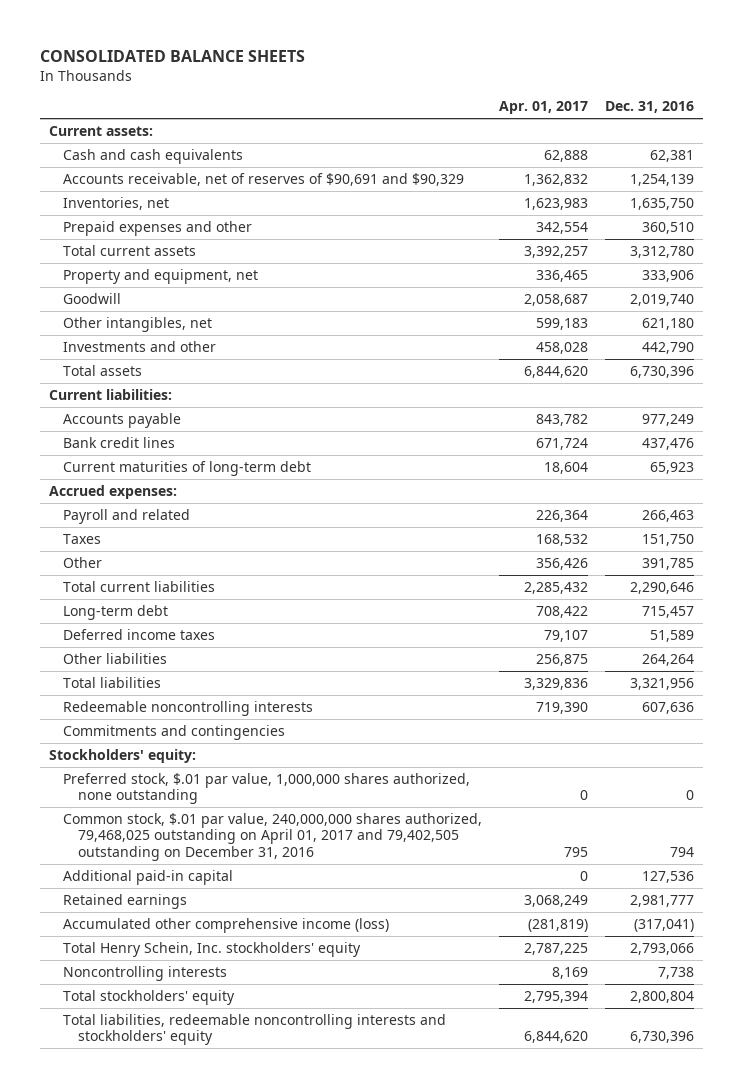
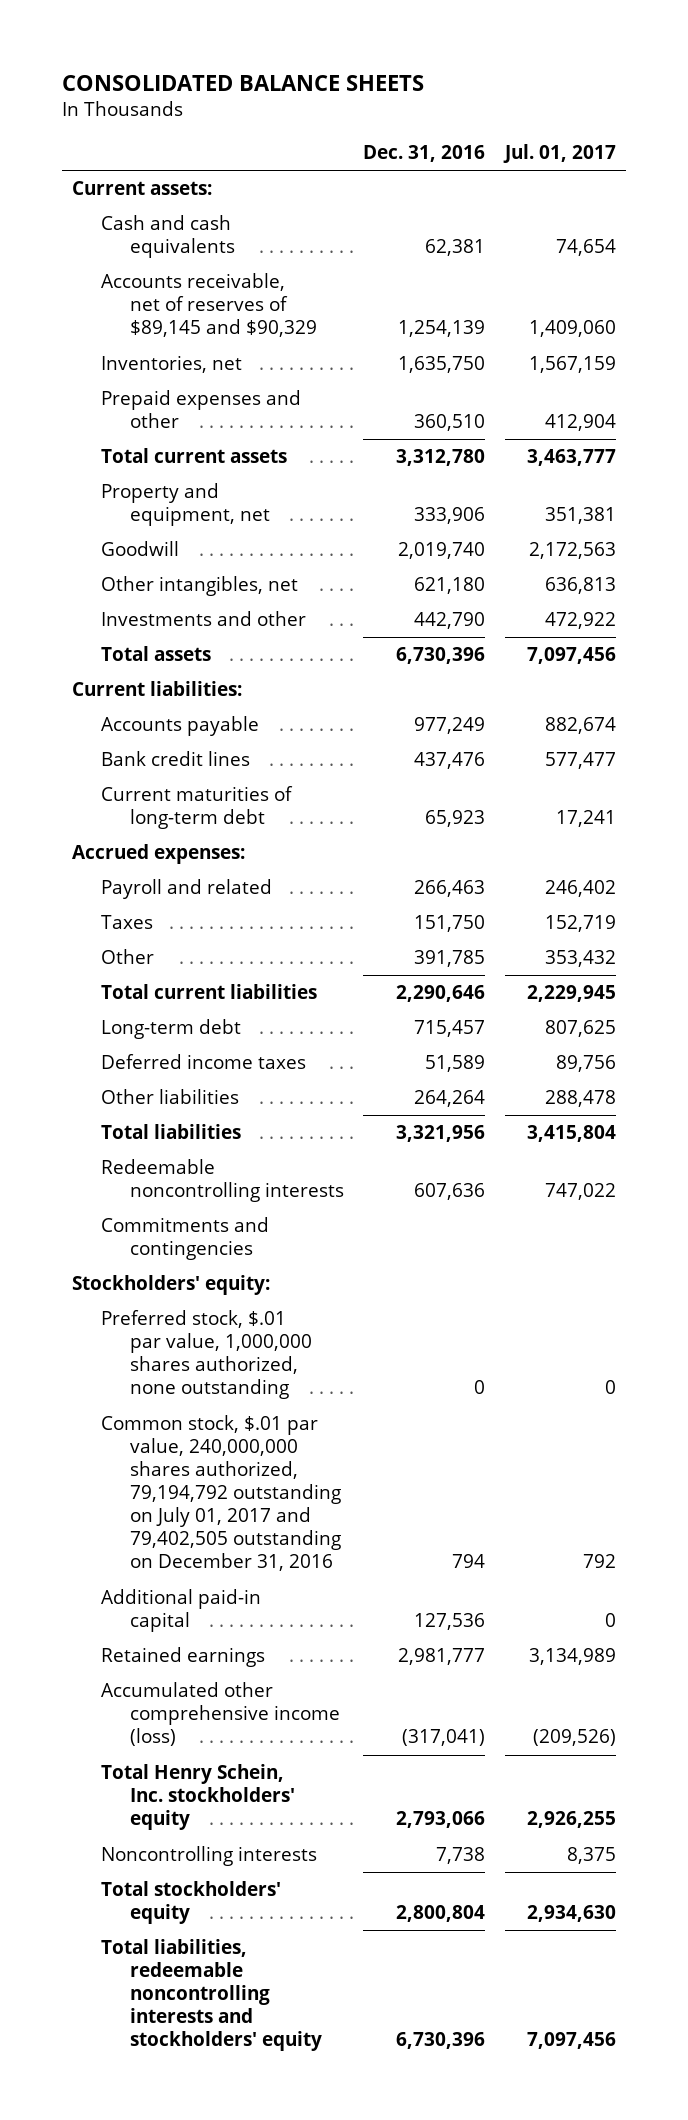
- | Apr. 01, 2017 | Dec. 31, 2016
+ | Dec. 31, 2016 | Jul. 01, 2017
- Accounts receivable, net of reserves of $90,691 and $90,329 | 1,362,832 | 1,254,139
+ Accounts receivable, net of reserves of $89,145 and $90,329 | 1,254,139 | 1,409,060
- Common stock, $.01 par value, 240,000,000 shares authorized, 79,468,025 outstanding on April 01, 2017 and 79,402,505 outstanding on December 31, 2016 | 795 | 794
+ Common stock, $.01 par value, 240,000,000 shares authorized, 79,194,792 outstanding on July 01, 2017 and 79,402,505 outstanding on December 31, 2016 | 794 | 792

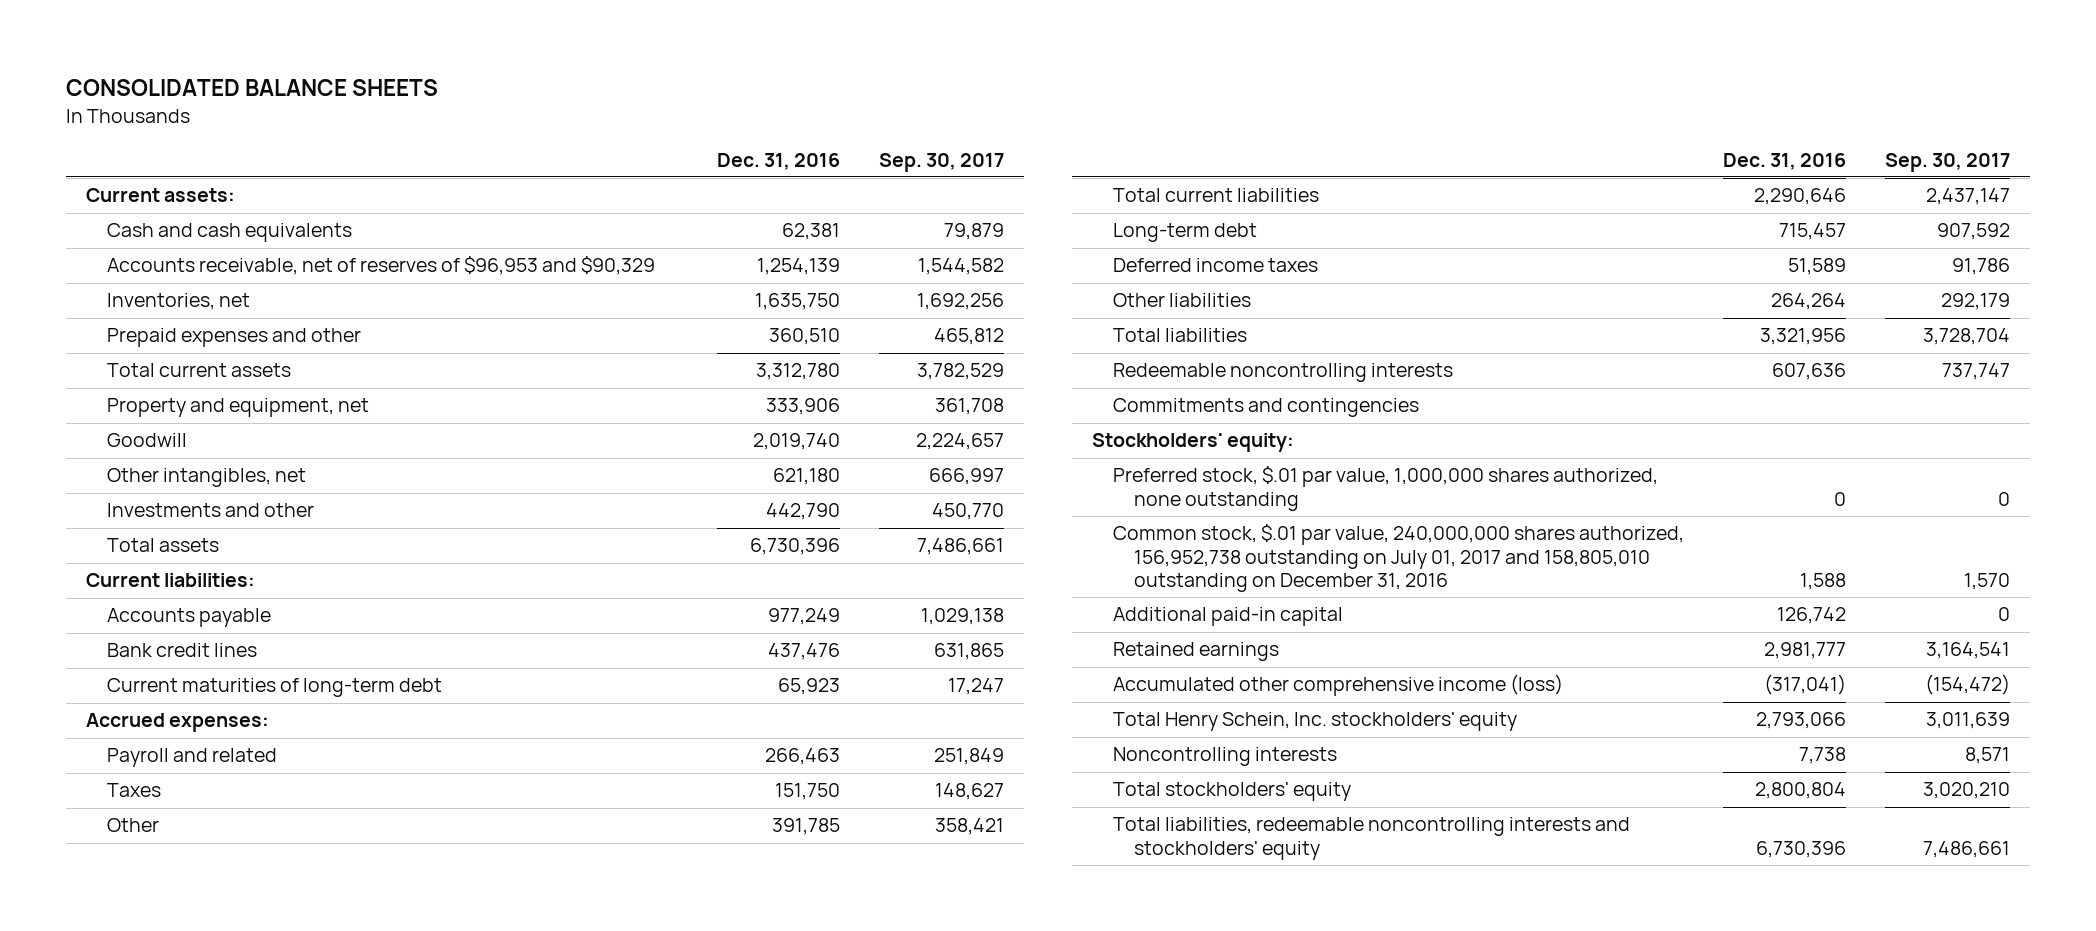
- | Dec. 31, 2016 | Jul. 01, 2017
+ | Dec. 31, 2016 | Sep. 30, 2017
- Accounts receivable, net of reserves of $89,145 and $90,329 | 1,254,139 | 1,409,060
+ Accounts receivable, net of reserves of $96,953 and $90,329 | 1,254,139 | 1,544,582
- Common stock, $.01 par value, 240,000,000 shares authorized, 79,194,792 outstanding on July 01, 2017 and 79,402,505 outstanding on December 31, 2016 | 794 | 792
- Additional paid-in capital | 127,536 | 0
+ Common stock, $.01 par value, 240,000,000 shares authorized, 156,952,738 outstanding on July 01, 2017 and 158,805,010 outstanding on December 31, 2016 | 1,588 | 1,570
+ Additional paid-in capital | 126,742 | 0

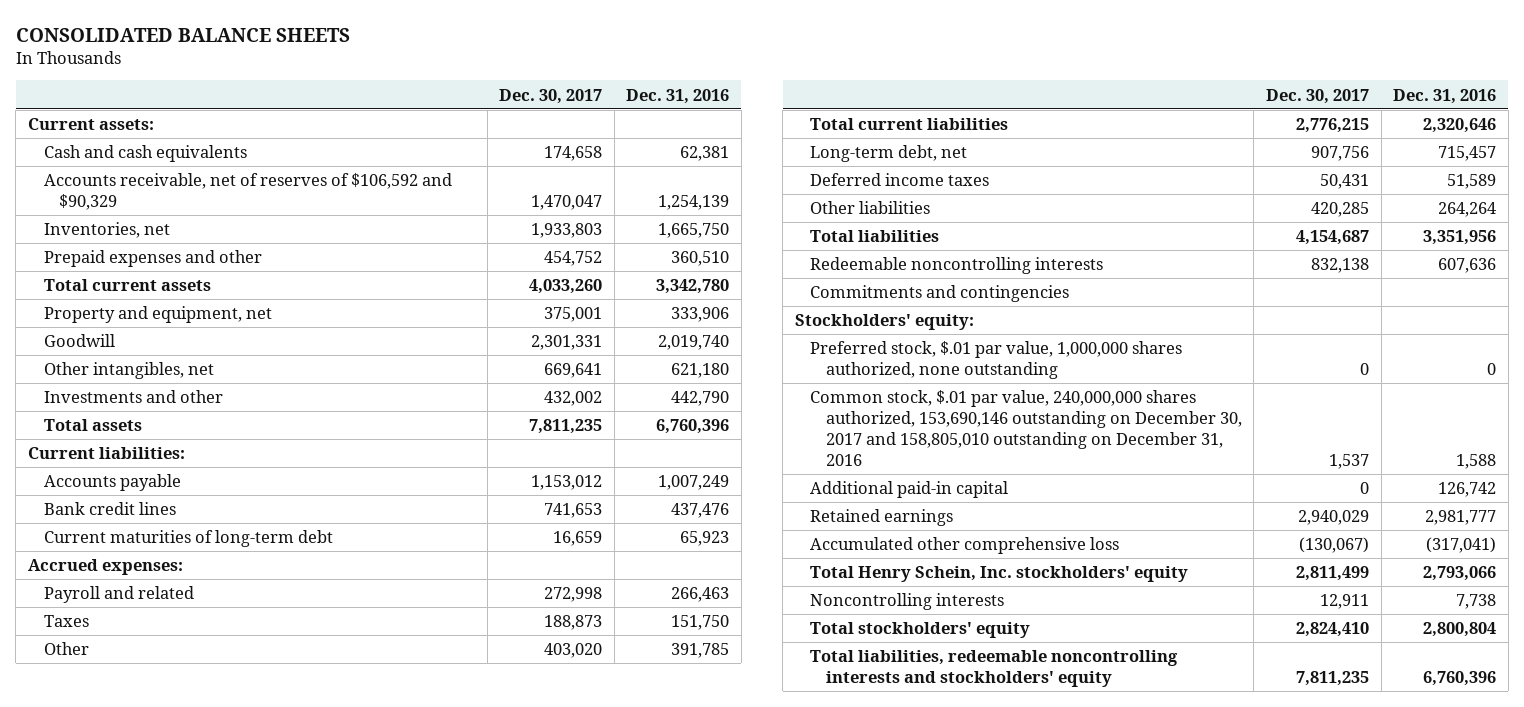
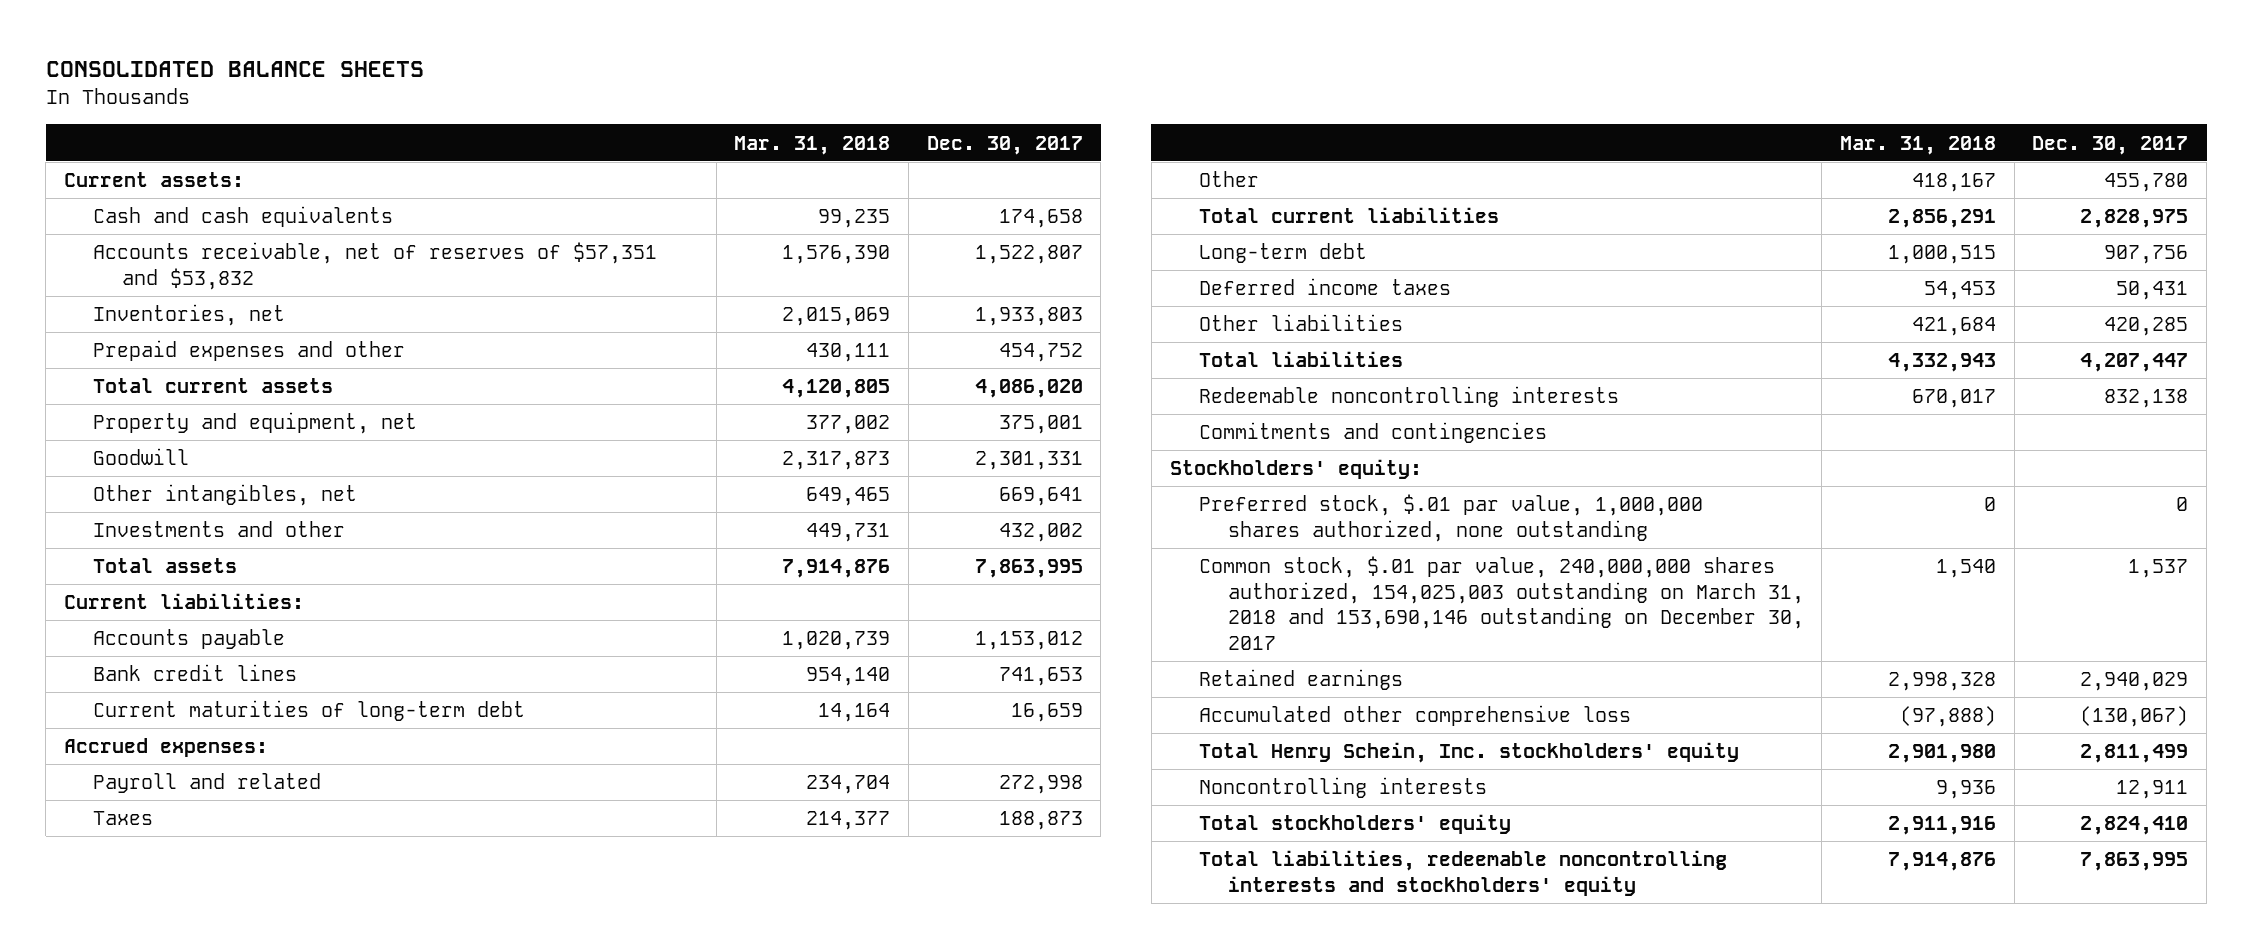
- | Dec. 30, 2017 | Dec. 31, 2016
+ | Mar. 31, 2018 | Dec. 30, 2017
- Accounts receivable, net of reserves of $106,592 and $90,329 | 1,470,047 | 1,254,139
+ Accounts receivable, net of reserves of $57,351 and $53,832 | 1,576,390 | 1,522,807
- Total current assets | 4,033,260 | 3,342,780
+ Total current assets | 4,120,805 | 4,086,020
- Total assets | 7,811,235 | 6,760,396
+ Total assets | 7,914,876 | 7,863,995
- Other | 403,020 | 391,785
- Total current liabilities | 2,776,215 | 2,320,646
- Long-term debt, net | 907,756 | 715,457
+ Other | 418,167 | 455,780
+ Total current liabilities | 2,856,291 | 2,828,975
+ Long-term debt | 1,000,515 | 907,756
- Total liabilities | 4,154,687 | 3,351,956
+ Total liabilities | 4,332,943 | 4,207,447
- Common stock, $.01 par value, 240,000,000 shares authorized, 153,690,146 outstanding on December 30, 2017 and 158,805,010 outstanding on December 31, 2016 | 1,537 | 1,588
- Additional paid-in capital | 0 | 126,742
+ Common stock, $.01 par value, 240,000,000 shares authorized, 154,025,003 outstanding on March 31, 2018 and 153,690,146 outstanding on December 30, 2017 | 1,540 | 1,537
- Total liabilities, redeemable noncontrolling interests and stockholders' equity | 7,811,235 | 6,760,396
+ Total liabilities, redeemable noncontrolling interests and stockholders' equity | 7,914,876 | 7,863,995

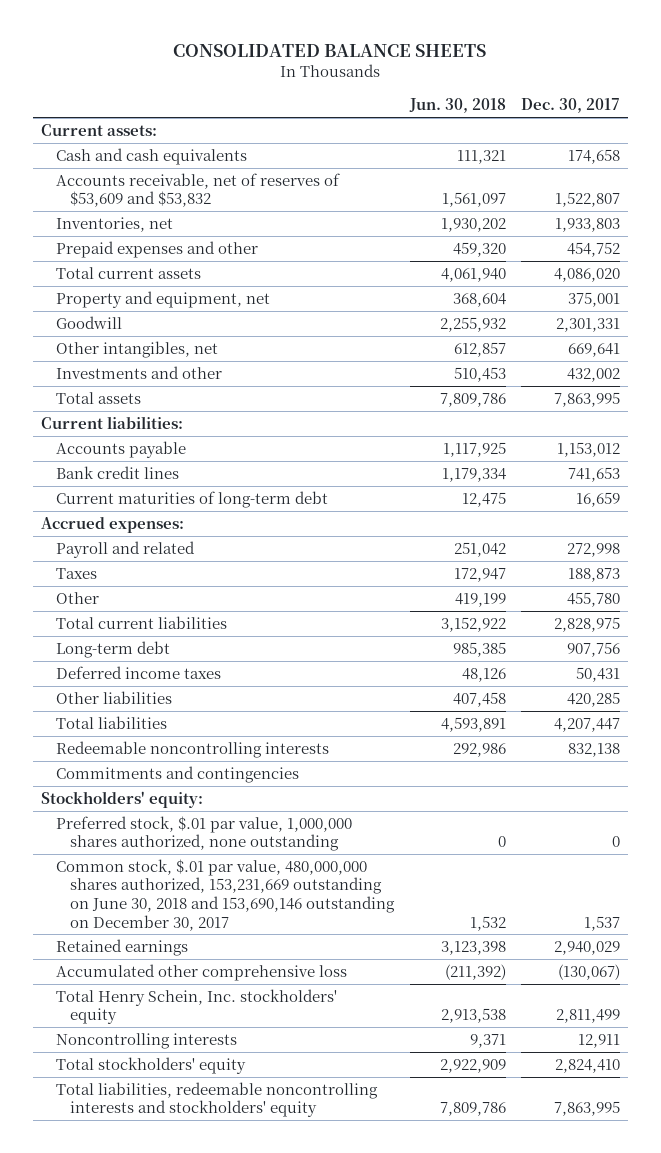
- | Mar. 31, 2018 | Dec. 30, 2017
+ | Jun. 30, 2018 | Dec. 30, 2017
- Accounts receivable, net of reserves of $57,351 and $53,832 | 1,576,390 | 1,522,807
+ Accounts receivable, net of reserves of $53,609 and $53,832 | 1,561,097 | 1,522,807
- Common stock, $.01 par value, 240,000,000 shares authorized, 154,025,003 outstanding on March 31, 2018 and 153,690,146 outstanding on December 30, 2017 | 1,540 | 1,537
+ Common stock, $.01 par value, 480,000,000 shares authorized, 153,231,669 outstanding on June 30, 2018 and 153,690,146 outstanding on December 30, 2017 | 1,532 | 1,537

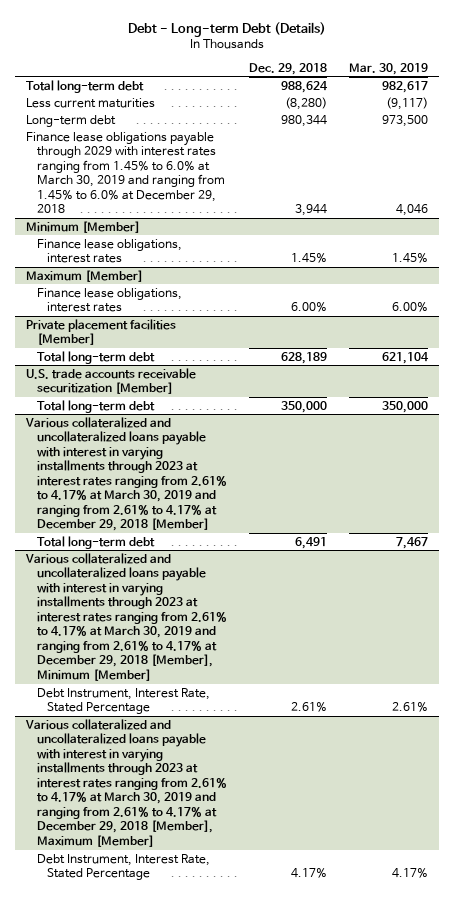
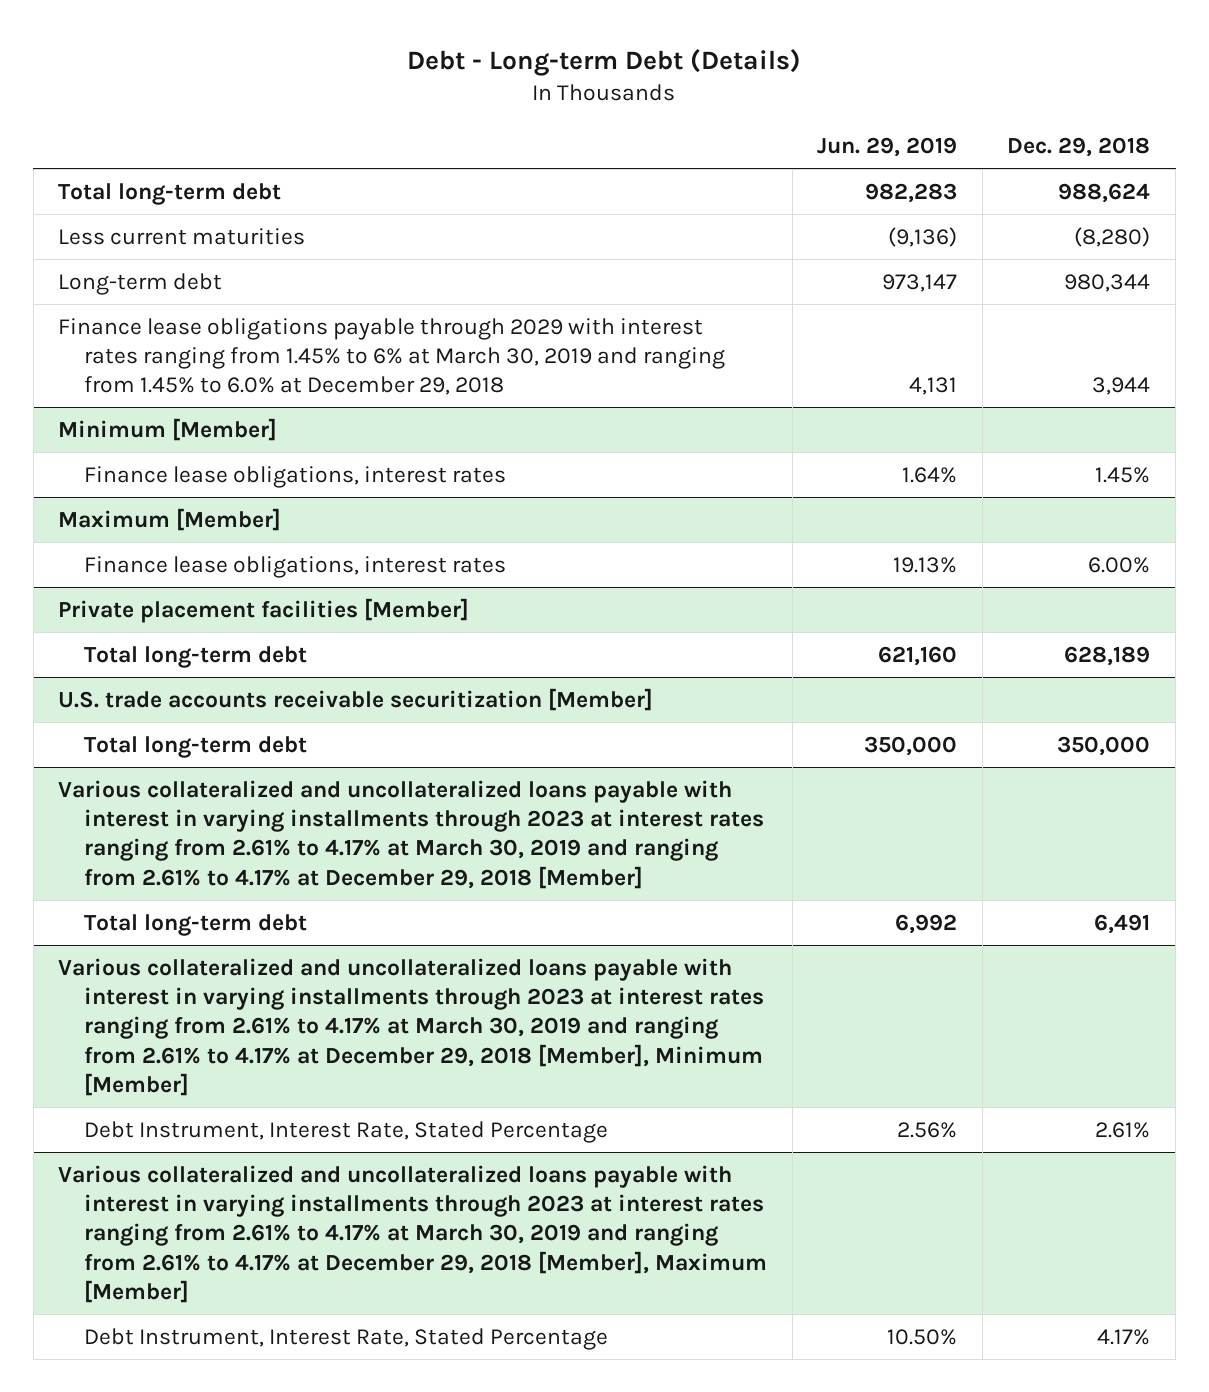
- | Dec. 29, 2018 | Mar. 30, 2019
+ | Jun. 29, 2019 | Dec. 29, 2018
- Finance lease obligations payable through 2029 with interest rates ranging from 1.45% to 6.0% at March 30, 2019 and ranging from 1.45% to 6.0% at December 29, 2018 | 3,944 | 4,046
+ Finance lease obligations payable through 2029 with interest rates ranging from 1.45% to 6% at March 30, 2019 and ranging from 1.45% to 6.0% at December 29, 2018 | 4,131 | 3,944

